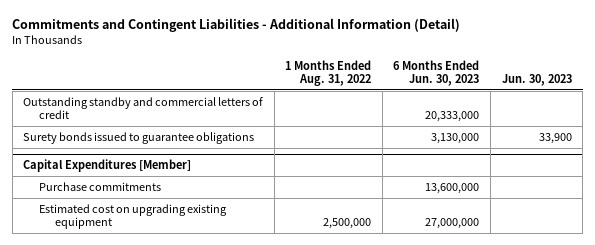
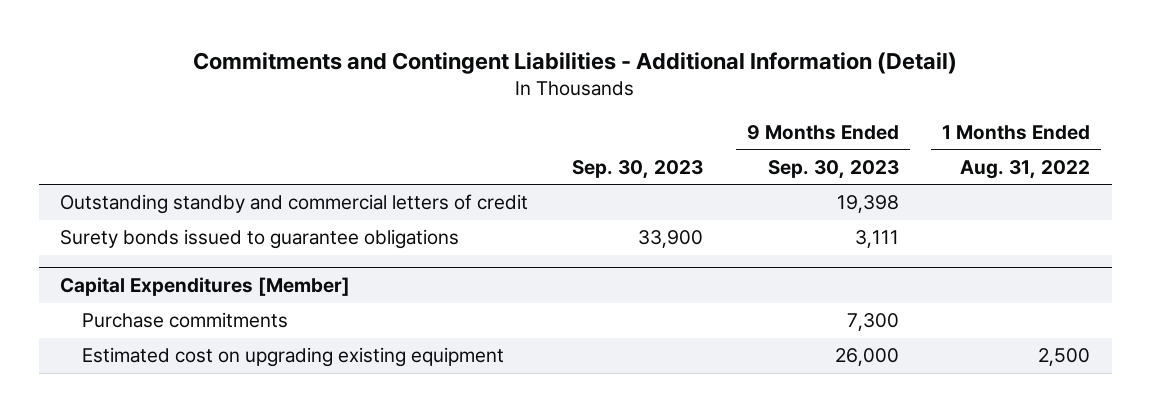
- | 1 Months Ended Aug. 31, 2022 | 6 Months Ended Jun. 30, 2023 | Jun. 30, 2023
+ | Sep. 30, 2023 | 9 Months Ended Sep. 30, 2023 | 1 Months Ended Aug. 31, 2022
@ Capital Expenditures [Member]
- Estimated cost on upgrading existing equipment | 2,500,000 | 27,000,000 |
+ Estimated cost on upgrading existing equipment | | 26,000 | 2,500

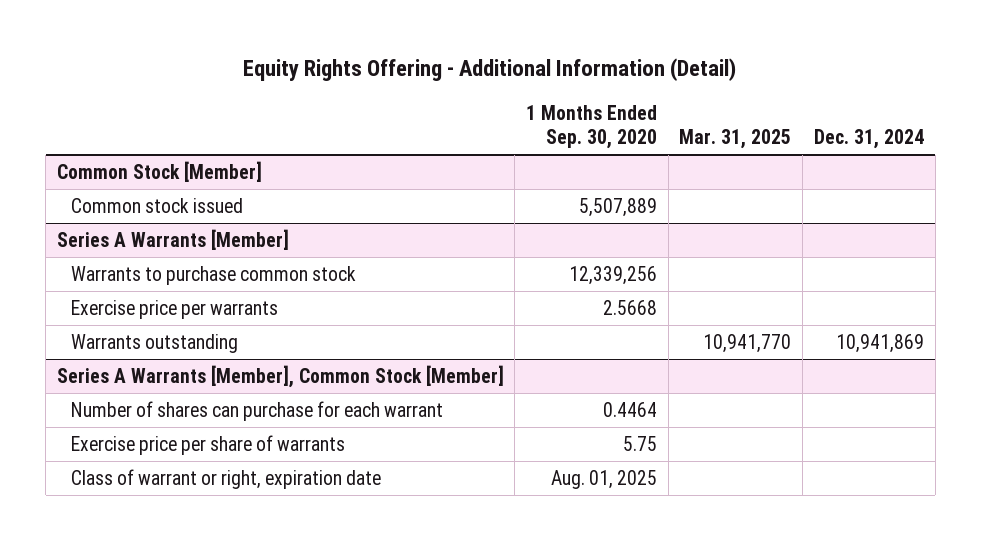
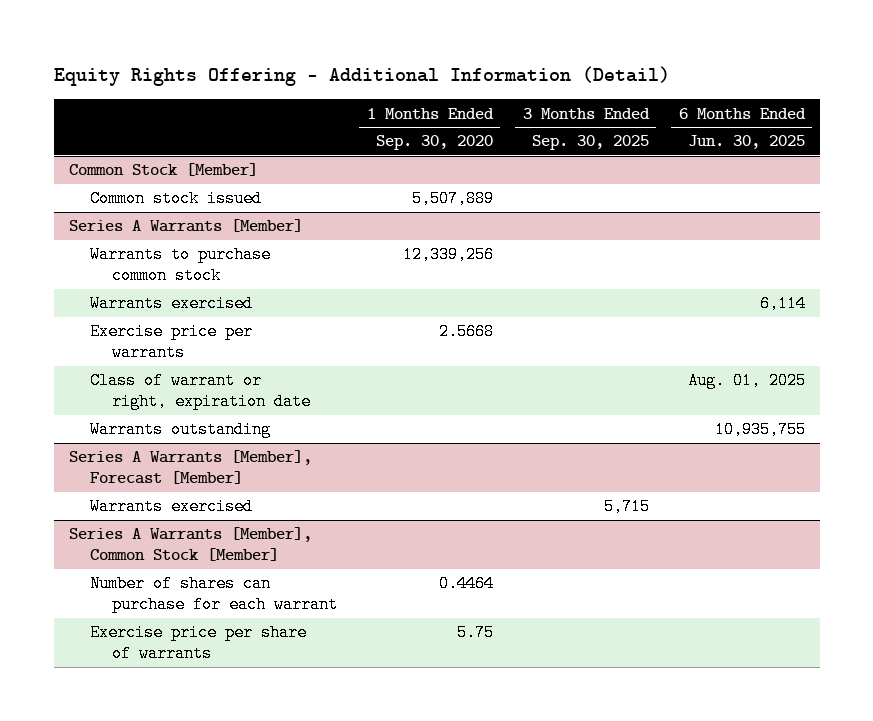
- | 1 Months Ended Sep. 30, 2020 | Mar. 31, 2025 | Dec. 31, 2024
+ | 1 Months Ended Sep. 30, 2020 | 3 Months Ended Sep. 30, 2025 | 6 Months Ended Jun. 30, 2025
@ Series A Warrants [Member]
+ Warrants exercised | | | 6,114
+ Class of warrant or right, expiration date | | | Aug. 01, 2025
+ Series A Warrants [Member], Forecast [Member]
+ Warrants exercised | | 5,715 |
@ Series A Warrants [Member], Common Stock [Member]
- Class of warrant or right, expiration date | Aug. 01, 2025 | |

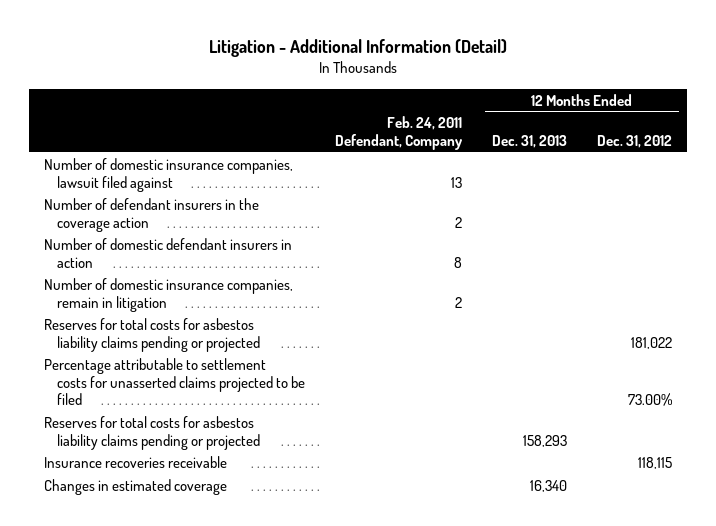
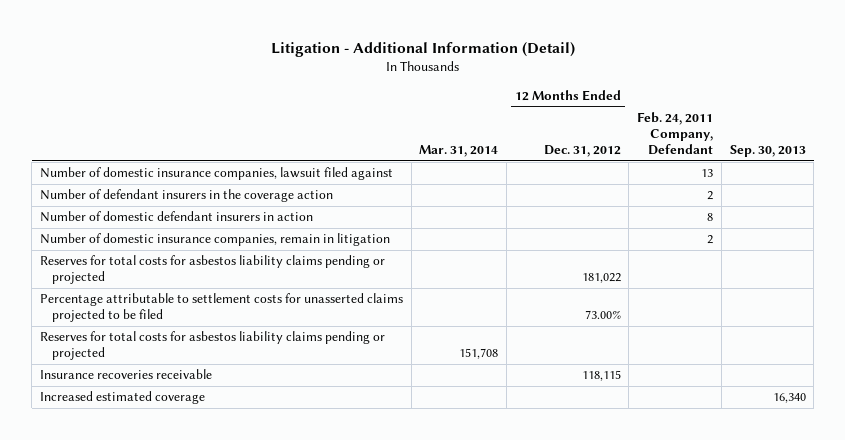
- | Feb. 24, 2011 Defendant, Company | 12 Months Ended Dec. 31, 2013 | 12 Months Ended Dec. 31, 2012
+ | Mar. 31, 2014 | 12 Months Ended Dec. 31, 2012 | Feb. 24, 2011 Company, Defendant | Sep. 30, 2013
- Changes in estimated coverage | | 16,340 |
+ Increased estimated coverage | | | | 16,340

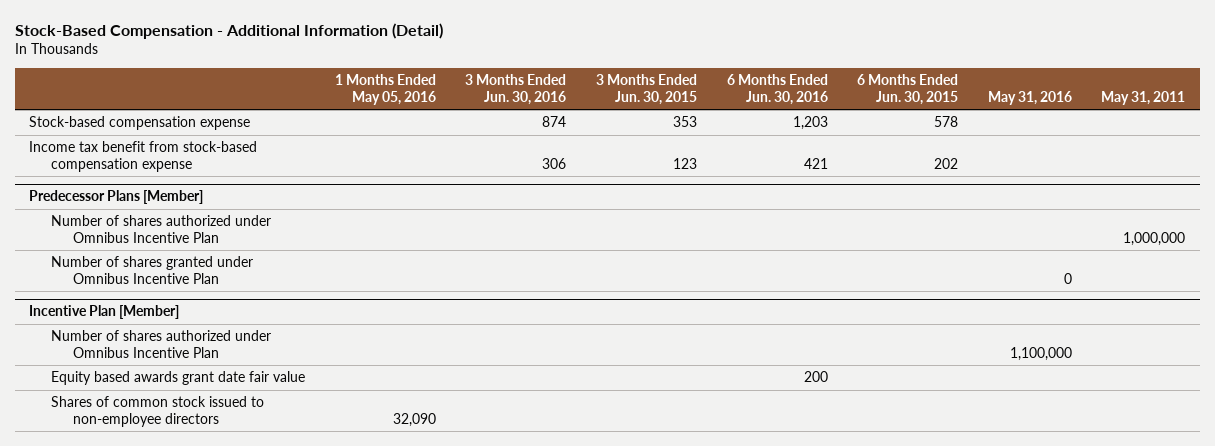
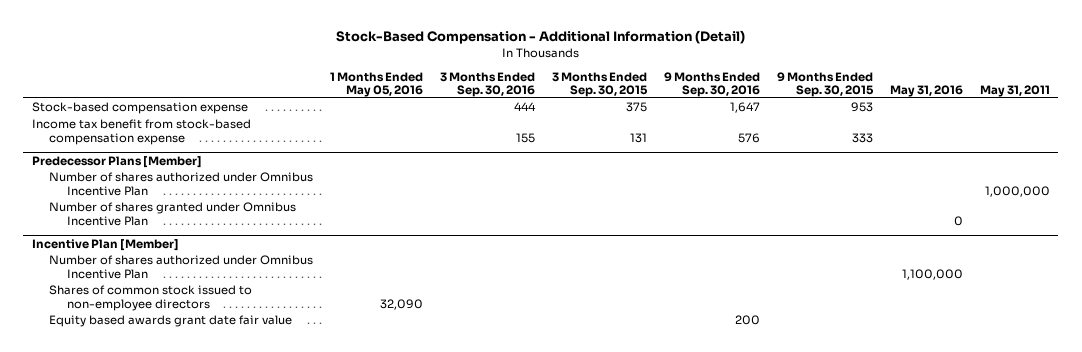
- | 1 Months Ended May 05, 2016 | 3 Months Ended Jun. 30, 2016 | 3 Months Ended Jun. 30, 2015 | 6 Months Ended Jun. 30, 2016 | 6 Months Ended Jun. 30, 2015 | May 31, 2016 | May 31, 2011
+ | 1 Months Ended May 05, 2016 | 3 Months Ended Sep. 30, 2016 | 3 Months Ended Sep. 30, 2015 | 9 Months Ended Sep. 30, 2016 | 9 Months Ended Sep. 30, 2015 | May 31, 2016 | May 31, 2011
@ Incentive Plan [Member]
moved down: Equity based awards grant date fair value | | | | 200 | | |

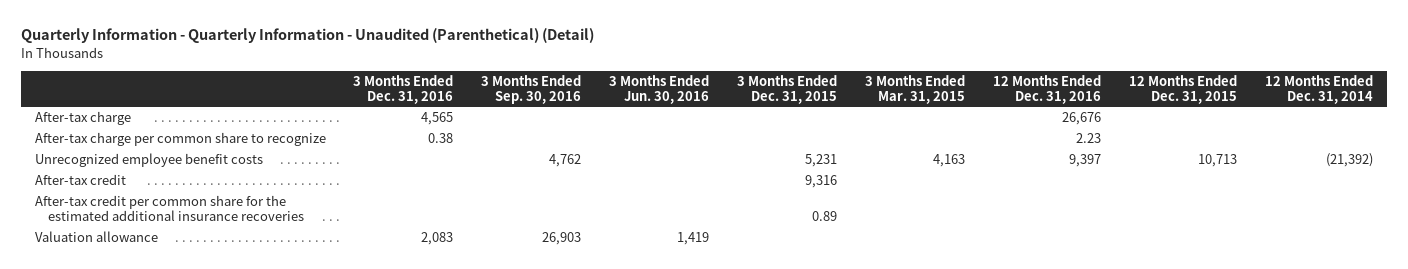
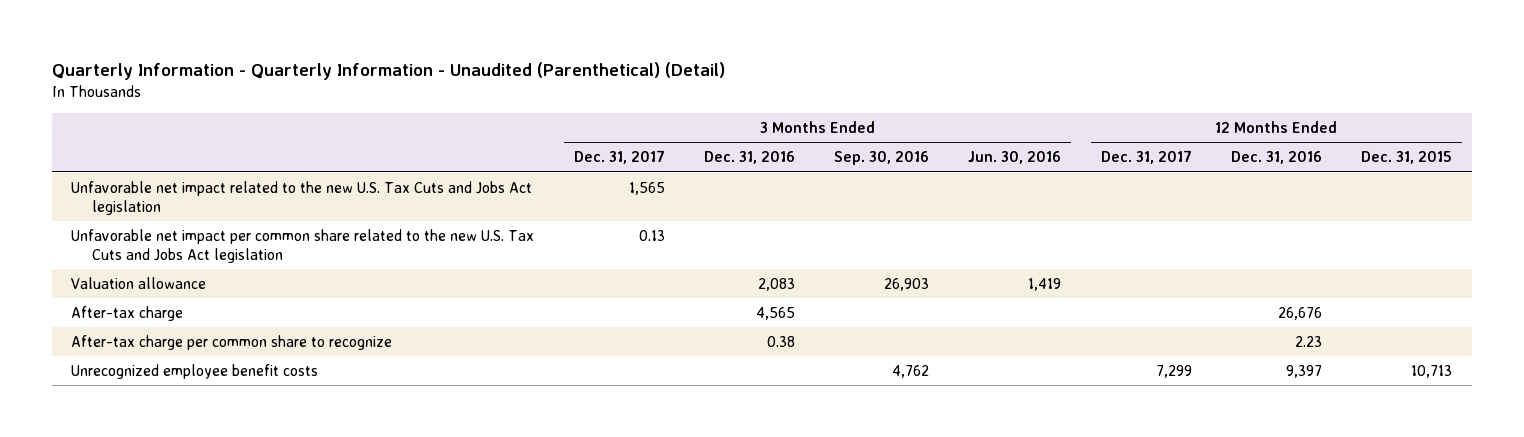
- | 3 Months Ended Dec. 31, 2016 | 3 Months Ended Sep. 30, 2016 | 3 Months Ended Jun. 30, 2016 | 3 Months Ended Dec. 31, 2015 | 3 Months Ended Mar. 31, 2015 | 12 Months Ended Dec. 31, 2016 | 12 Months Ended Dec. 31, 2015 | 12 Months Ended Dec. 31, 2014
+ | 3 Months Ended Dec. 31, 2017 | 3 Months Ended Dec. 31, 2016 | 3 Months Ended Sep. 30, 2016 | 3 Months Ended Jun. 30, 2016 | 12 Months Ended Dec. 31, 2017 | 12 Months Ended Dec. 31, 2016 | 12 Months Ended Dec. 31, 2015
+ Unfavorable net impact related to the new U.S. Tax Cuts and Jobs Act legislation | 1,565 | | | | | |
+ Unfavorable net impact per common share related to the new U.S. Tax Cuts and Jobs Act legislation | 0.13 | | | | | |
moved up: Valuation allowance | | 2,083 | 26,903 | 1,419 | | |
- After-tax credit | | | | 9,316 | | | |
- After-tax credit per common share for the estimated additional insurance recoveries | | | | 0.89 | | | |

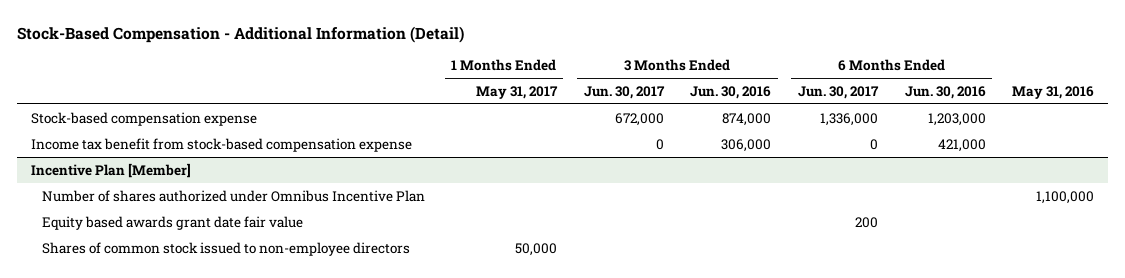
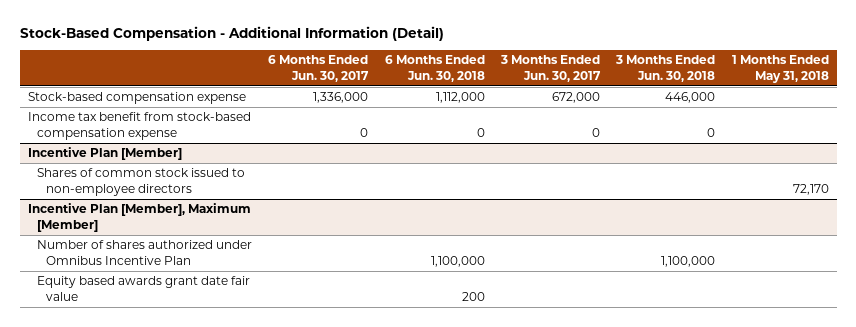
- | 1 Months Ended May 31, 2017 | 3 Months Ended Jun. 30, 2017 | 3 Months Ended Jun. 30, 2016 | 6 Months Ended Jun. 30, 2017 | 6 Months Ended Jun. 30, 2016 | May 31, 2016
+ | 6 Months Ended Jun. 30, 2017 | 6 Months Ended Jun. 30, 2018 | 3 Months Ended Jun. 30, 2017 | 3 Months Ended Jun. 30, 2018 | 1 Months Ended May 31, 2018
@ Incentive Plan [Member]
- Number of shares authorized under Omnibus Incentive Plan | | | | | | 1,100,000
- Equity based awards grant date fair value | | | | 200 | |
+ Incentive Plan [Member], Maximum [Member]
+ Number of shares authorized under Omnibus Incentive Plan | | 1,100,000 | | 1,100,000 |
+ Equity based awards grant date fair value | | 200 | | |

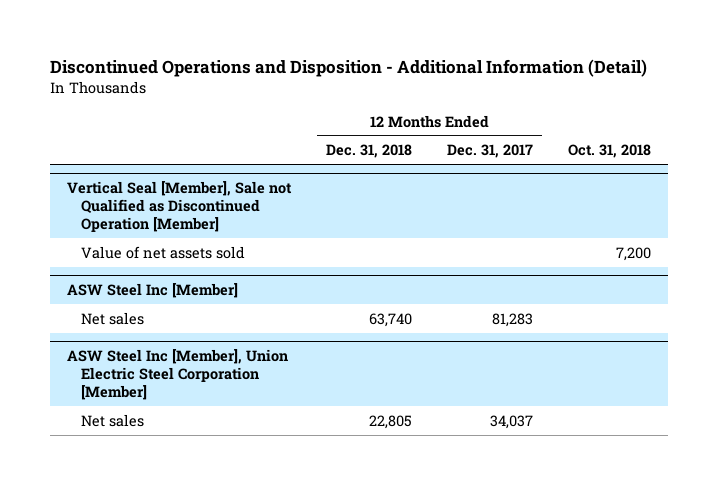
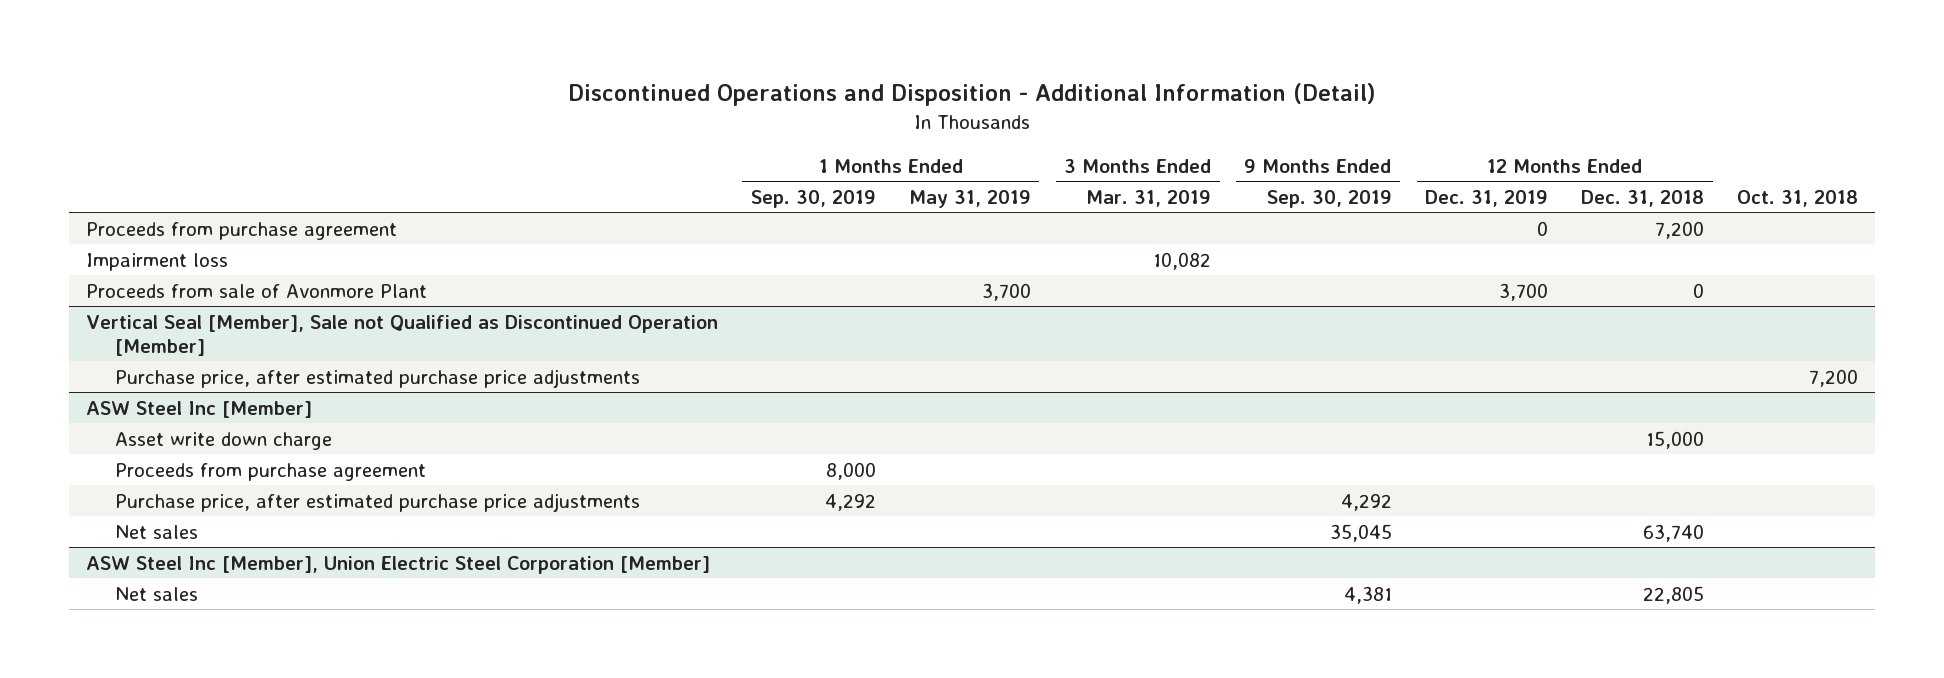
- | 12 Months Ended Dec. 31, 2018 | 12 Months Ended Dec. 31, 2017 | Oct. 31, 2018
+ | 1 Months Ended Sep. 30, 2019 | 1 Months Ended May 31, 2019 | 3 Months Ended Mar. 31, 2019 | 9 Months Ended Sep. 30, 2019 | 12 Months Ended Dec. 31, 2019 | 12 Months Ended Dec. 31, 2018 | Oct. 31, 2018
+ Proceeds from purchase agreement | | | | | 0 | 7,200 |
+ Impairment loss | | | 10,082 | | | |
+ Proceeds from sale of Avonmore Plant | | 3,700 | | | 3,700 | 0 |
@ Vertical Seal [Member], Sale not Qualified as Discontinued Operation [Member]
- Value of net assets sold | | | 7,200
+ Purchase price, after estimated purchase price adjustments | | | | | | | 7,200
@ ASW Steel Inc [Member]
+ Asset write down charge | | | | | | 15,000 |
+ Proceeds from purchase agreement | 8,000 | | | | | |
+ Purchase price, after estimated purchase price adjustments | 4,292 | | | 4,292 | | |

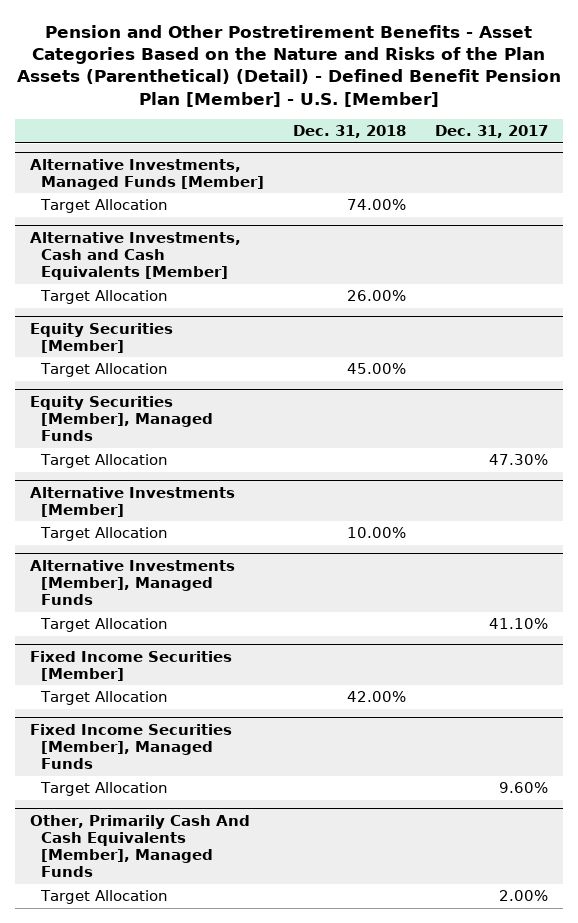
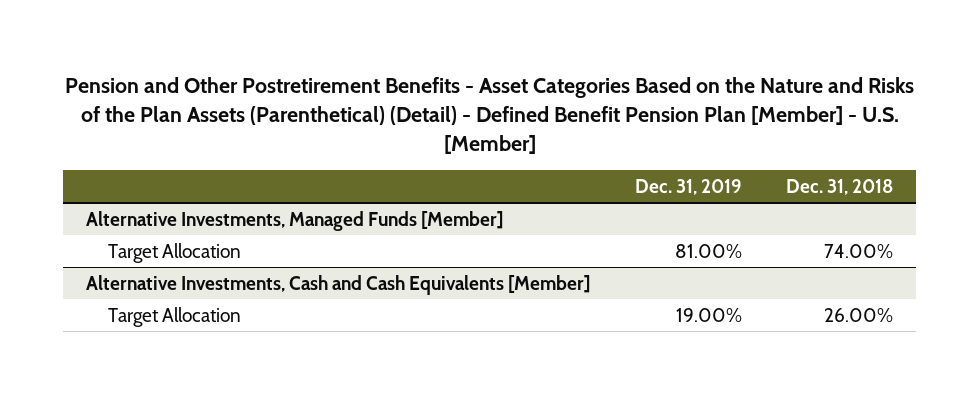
- | Dec. 31, 2018 | Dec. 31, 2017
+ | Dec. 31, 2019 | Dec. 31, 2018
- Equity Securities [Member]
- Target Allocation | 45.00% |
- Equity Securities [Member], Managed Funds
- Target Allocation | | 47.30%
- Alternative Investments [Member]
- Target Allocation | 10.00% |
- Alternative Investments [Member], Managed Funds
- Target Allocation | | 41.10%
- Fixed Income Securities [Member]
- Target Allocation | 42.00% |
- Fixed Income Securities [Member], Managed Funds
- Target Allocation | | 9.60%
- Other, Primarily Cash And Cash Equivalents [Member], Managed Funds
- Target Allocation | | 2.00%

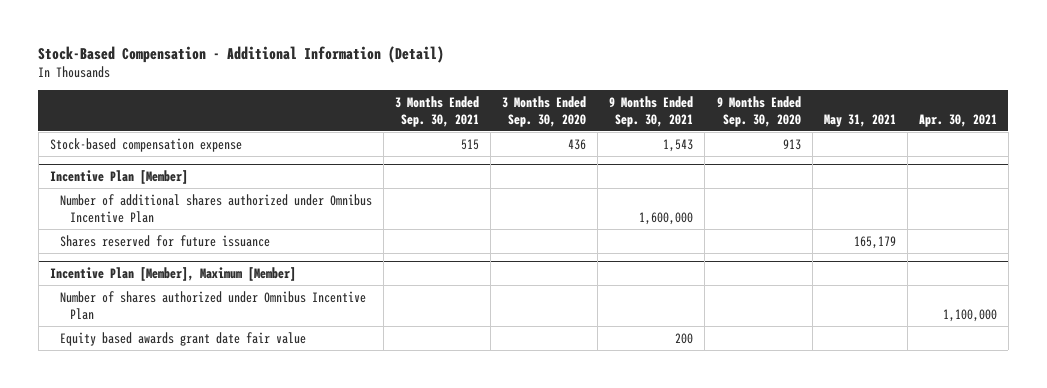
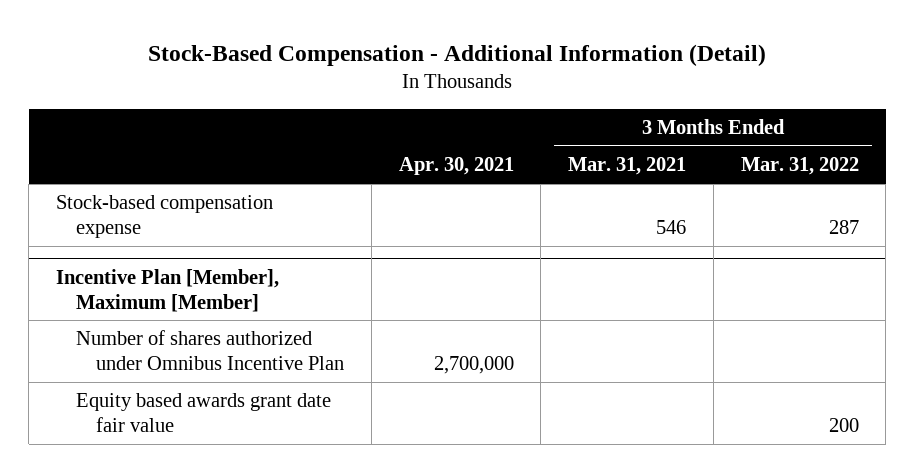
- | 3 Months Ended Sep. 30, 2021 | 3 Months Ended Sep. 30, 2020 | 9 Months Ended Sep. 30, 2021 | 9 Months Ended Sep. 30, 2020 | May 31, 2021 | Apr. 30, 2021
+ | Apr. 30, 2021 | 3 Months Ended Mar. 31, 2021 | 3 Months Ended Mar. 31, 2022
- Incentive Plan [Member]
- Number of additional shares authorized under Omnibus Incentive Plan | | | 1,600,000 | | |
- Shares reserved for future issuance | | | | | 165,179 |
@ Incentive Plan [Member], Maximum [Member]
- Number of shares authorized under Omnibus Incentive Plan | | | | | | 1,100,000
+ Number of shares authorized under Omnibus Incentive Plan | 2,700,000 | |

